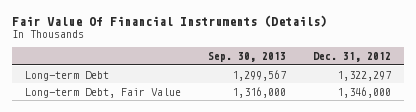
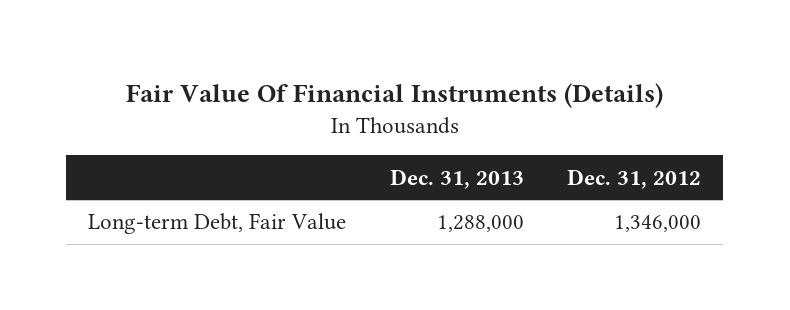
- | Sep. 30, 2013 | Dec. 31, 2012
+ | Dec. 31, 2013 | Dec. 31, 2012
- Long-term Debt | 1,299,567 | 1,322,297

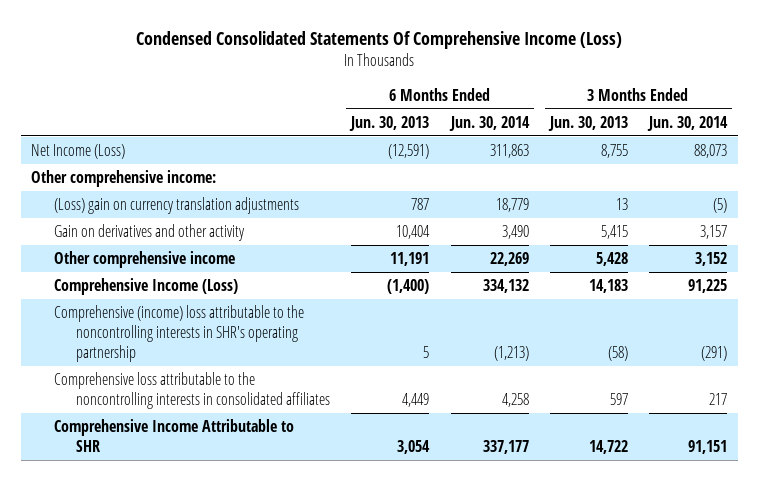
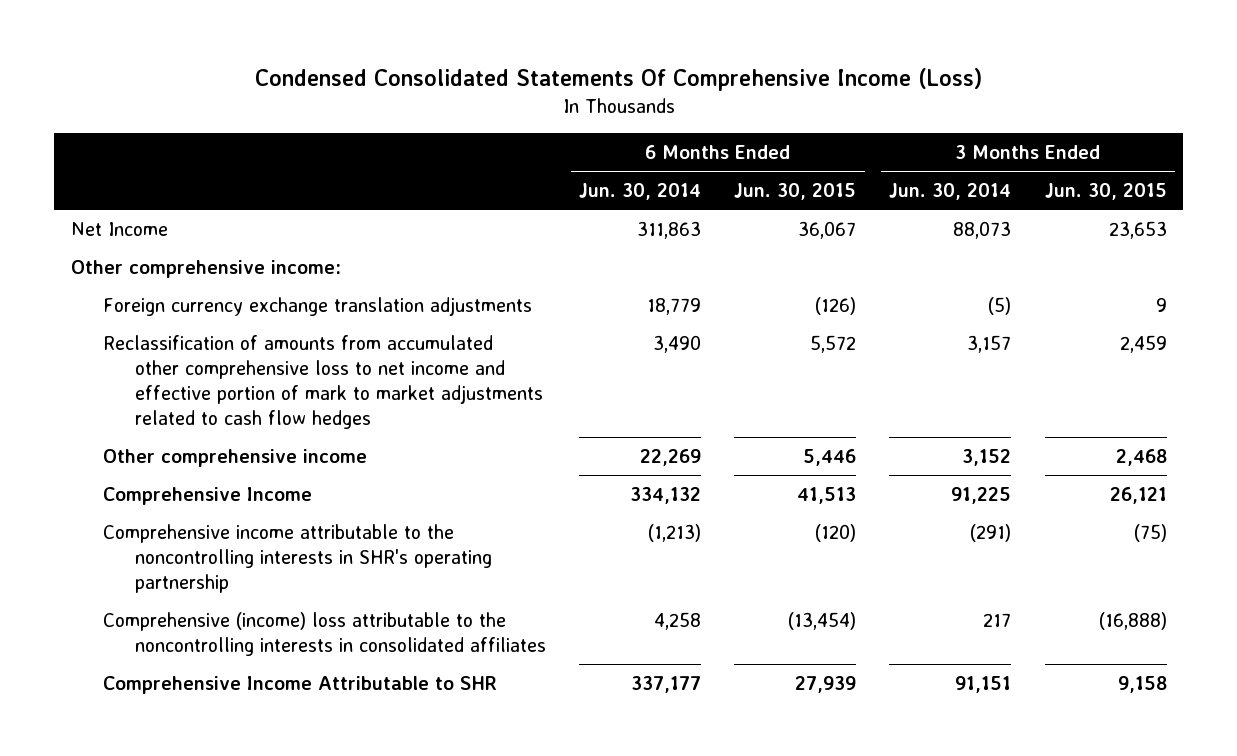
- | 6 Months Ended Jun. 30, 2013 | 6 Months Ended Jun. 30, 2014 | 3 Months Ended Jun. 30, 2013 | 3 Months Ended Jun. 30, 2014
+ | 6 Months Ended Jun. 30, 2014 | 6 Months Ended Jun. 30, 2015 | 3 Months Ended Jun. 30, 2014 | 3 Months Ended Jun. 30, 2015
- Net Income (Loss) | (12,591) | 311,863 | 8,755 | 88,073
+ Net Income | 311,863 | 36,067 | 88,073 | 23,653
- (Loss) gain on currency translation adjustments | 787 | 18,779 | 13 | (5)
- Gain on derivatives and other activity | 10,404 | 3,490 | 5,415 | 3,157
+ Foreign currency exchange translation adjustments | 18,779 | (126) | (5) | 9
+ Reclassification of amounts from accumulated other comprehensive loss to net income and effective portion of mark to market adjustments related to cash flow hedges | 3,490 | 5,572 | 3,157 | 2,459
- Comprehensive Income (Loss) | (1,400) | 334,132 | 14,183 | 91,225
- Comprehensive (income) loss attributable to the noncontrolling interests in SHR's operating partnership | 5 | (1,213) | (58) | (291)
- Comprehensive loss attributable to the noncontrolling interests in consolidated affiliates | 4,449 | 4,258 | 597 | 217
+ Comprehensive Income | 334,132 | 41,513 | 91,225 | 26,121
+ Comprehensive income attributable to the noncontrolling interests in SHR's operating partnership | (1,213) | (120) | (291) | (75)
+ Comprehensive (income) loss attributable to the noncontrolling interests in consolidated affiliates | 4,258 | (13,454) | 217 | (16,888)

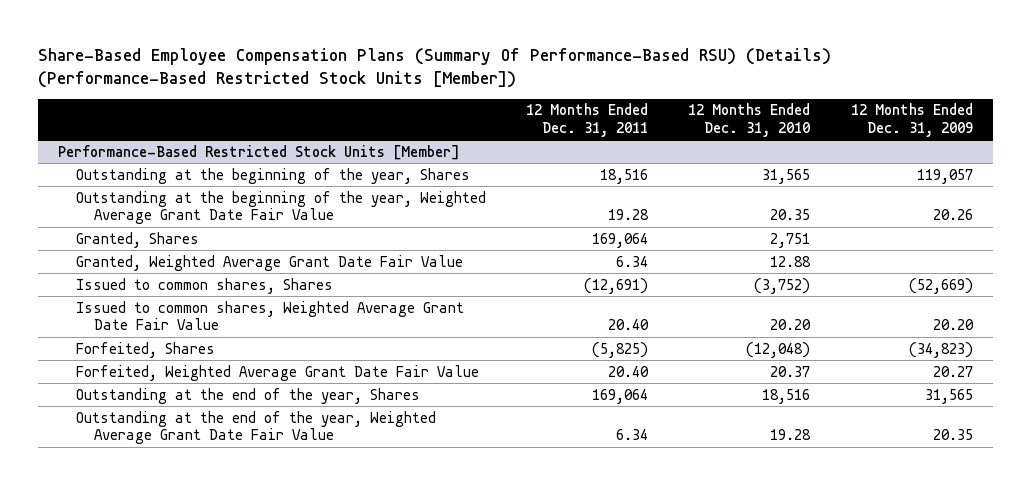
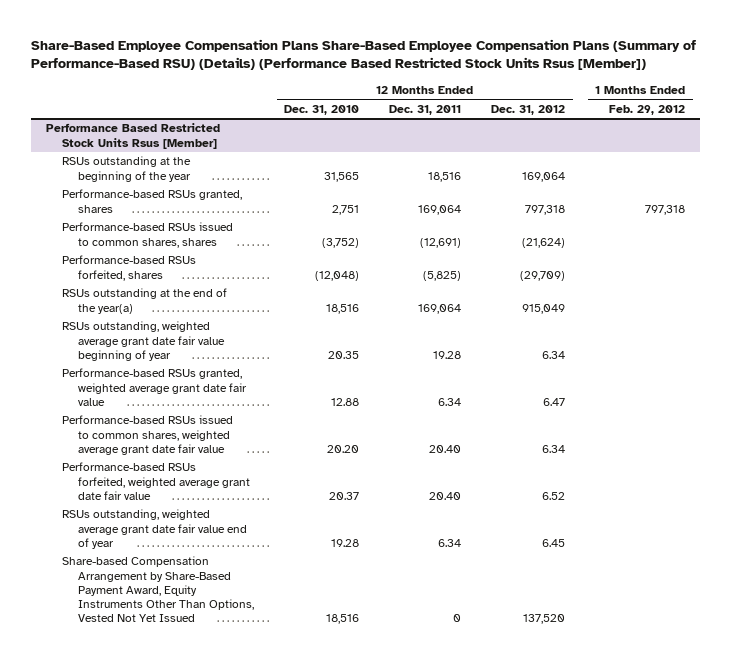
- Share-Based Employee Compensation Plans (Summary Of Performance-Based RSU) (Details) (Performance-Based Restricted Stock Units [Member])
+ Share-Based Employee Compensation Plans Share-Based Employee Compensation Plans (Summary of Performance-Based RSU) (Details) (Performance Based Restricted Stock Units Rsus [Member])
- | 12 Months Ended Dec. 31, 2011 | 12 Months Ended Dec. 31, 2010 | 12 Months Ended Dec. 31, 2009
+ | 12 Months Ended Dec. 31, 2010 | 12 Months Ended Dec. 31, 2011 | 12 Months Ended Dec. 31, 2012 | 1 Months Ended Feb. 29, 2012
- Performance-Based Restricted Stock Units [Member]
- Outstanding at the beginning of the year, Shares | 18,516 | 31,565 | 119,057
- Outstanding at the beginning of the year, Weighted Average Grant Date Fair Value | 19.28 | 20.35 | 20.26
- Granted, Shares | 169,064 | 2,751 |
- Granted, Weighted Average Grant Date Fair Value | 6.34 | 12.88 |
- Issued to common shares, Shares | (12,691) | (3,752) | (52,669)
- Issued to common shares, Weighted Average Grant Date Fair Value | 20.40 | 20.20 | 20.20
- Forfeited, Shares | (5,825) | (12,048) | (34,823)
- Forfeited, Weighted Average Grant Date Fair Value | 20.40 | 20.37 | 20.27
- Outstanding at the end of the year, Shares | 169,064 | 18,516 | 31,565
- Outstanding at the end of the year, Weighted Average Grant Date Fair Value | 6.34 | 19.28 | 20.35
+ Performance Based Restricted Stock Units Rsus [Member]
+ RSUs outstanding at the beginning of the year | 31,565 | 18,516 | 169,064 |
+ Performance-based RSUs granted, shares | 2,751 | 169,064 | 797,318 | 797,318
+ Performance-based RSUs issued to common shares, shares | (3,752) | (12,691) | (21,624) |
+ Performance-based RSUs forfeited, shares | (12,048) | (5,825) | (29,709) |
+ RSUs outstanding at the end of the year(a) | 18,516 | 169,064 | 915,049 |
+ RSUs outstanding, weighted average grant date fair value beginning of year | 20.35 | 19.28 | 6.34 |
+ Performance-based RSUs granted, weighted average grant date fair value | 12.88 | 6.34 | 6.47 |
+ Performance-based RSUs issued to common shares, weighted average grant date fair value | 20.20 | 20.40 | 6.34 |
+ Performance-based RSUs forfeited, weighted average grant date fair value | 20.37 | 20.40 | 6.52 |
+ RSUs outstanding, weighted average grant date fair value end of year | 19.28 | 6.34 | 6.45 |
+ Share-based Compensation Arrangement by Share-Based Payment Award, Equity Instruments Other Than Options, Vested Not Yet Issued | 18,516 | 0 | 137,520 |

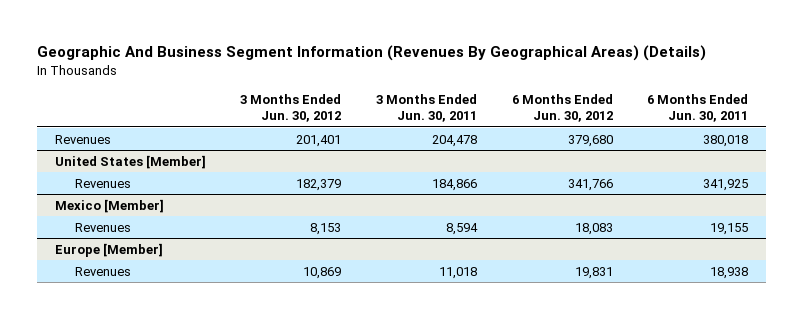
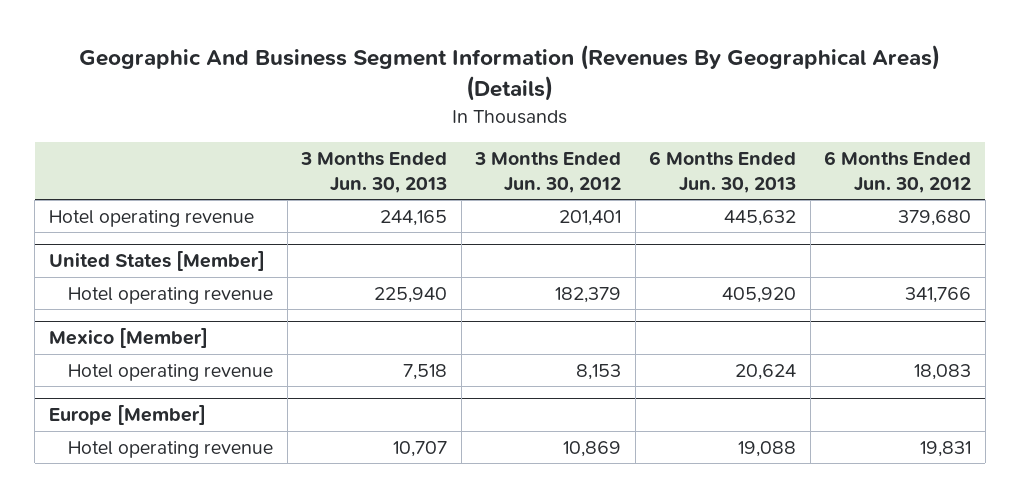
- | 3 Months Ended Jun. 30, 2012 | 3 Months Ended Jun. 30, 2011 | 6 Months Ended Jun. 30, 2012 | 6 Months Ended Jun. 30, 2011
+ | 3 Months Ended Jun. 30, 2013 | 3 Months Ended Jun. 30, 2012 | 6 Months Ended Jun. 30, 2013 | 6 Months Ended Jun. 30, 2012
- Revenues | 201,401 | 204,478 | 379,680 | 380,018
+ Hotel operating revenue | 244,165 | 201,401 | 445,632 | 379,680
@ United States [Member]
- Revenues | 182,379 | 184,866 | 341,766 | 341,925
+ Hotel operating revenue | 225,940 | 182,379 | 405,920 | 341,766
@ Mexico [Member]
- Revenues | 8,153 | 8,594 | 18,083 | 19,155
+ Hotel operating revenue | 7,518 | 8,153 | 20,624 | 18,083
@ Europe [Member]
- Revenues | 10,869 | 11,018 | 19,831 | 18,938
+ Hotel operating revenue | 10,707 | 10,869 | 19,088 | 19,831

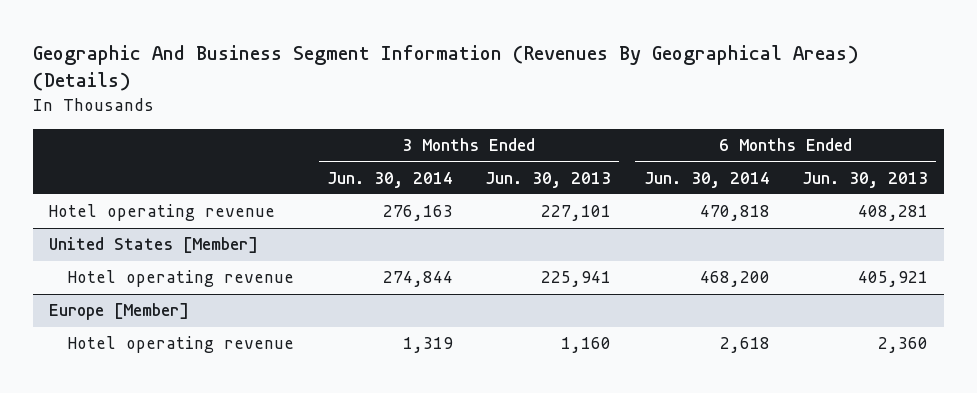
- | 3 Months Ended Jun. 30, 2013 | 3 Months Ended Jun. 30, 2012 | 6 Months Ended Jun. 30, 2013 | 6 Months Ended Jun. 30, 2012
+ | 3 Months Ended Jun. 30, 2014 | 3 Months Ended Jun. 30, 2013 | 6 Months Ended Jun. 30, 2014 | 6 Months Ended Jun. 30, 2013
- Hotel operating revenue | 244,165 | 201,401 | 445,632 | 379,680
+ Hotel operating revenue | 276,163 | 227,101 | 470,818 | 408,281
@ United States [Member]
- Hotel operating revenue | 225,940 | 182,379 | 405,920 | 341,766
- Mexico [Member]
- Hotel operating revenue | 7,518 | 8,153 | 20,624 | 18,083
@ United States [Member]
+ Hotel operating revenue | 274,844 | 225,941 | 468,200 | 405,921
@ Europe [Member]
- Hotel operating revenue | 10,707 | 10,869 | 19,088 | 19,831
+ Hotel operating revenue | 1,319 | 1,160 | 2,618 | 2,360

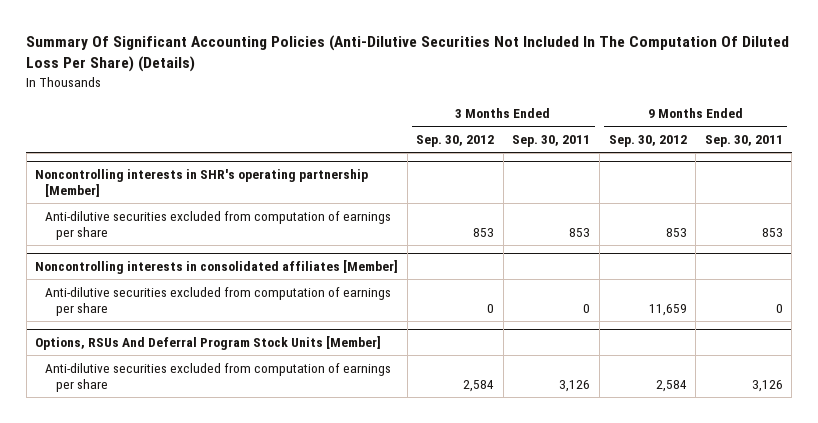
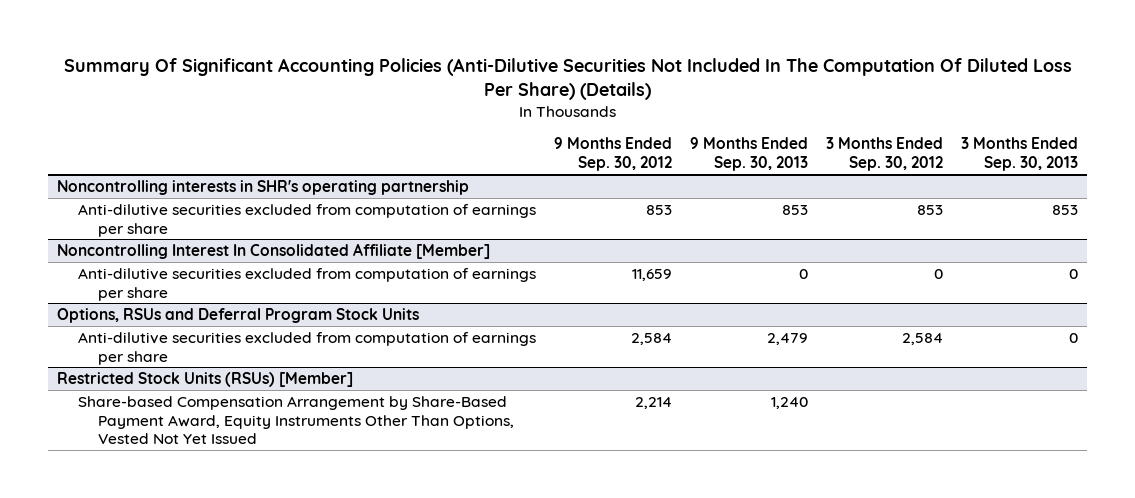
- | 3 Months Ended Sep. 30, 2012 | 3 Months Ended Sep. 30, 2011 | 9 Months Ended Sep. 30, 2012 | 9 Months Ended Sep. 30, 2011
+ | 9 Months Ended Sep. 30, 2012 | 9 Months Ended Sep. 30, 2013 | 3 Months Ended Sep. 30, 2012 | 3 Months Ended Sep. 30, 2013
- Noncontrolling interests in SHR's operating partnership [Member]
+ Noncontrolling interests in SHR's operating partnership
- Noncontrolling interests in consolidated affiliates [Member]
+ Noncontrolling Interest In Consolidated Affiliate [Member]
- Options, RSUs And Deferral Program Stock Units [Member]
+ Options, RSUs and Deferral Program Stock Units
+ Restricted Stock Units (RSUs) [Member]
+ Share-based Compensation Arrangement by Share-Based Payment Award, Equity Instruments Other Than Options, Vested Not Yet Issued | 2,214 | 1,240 | |

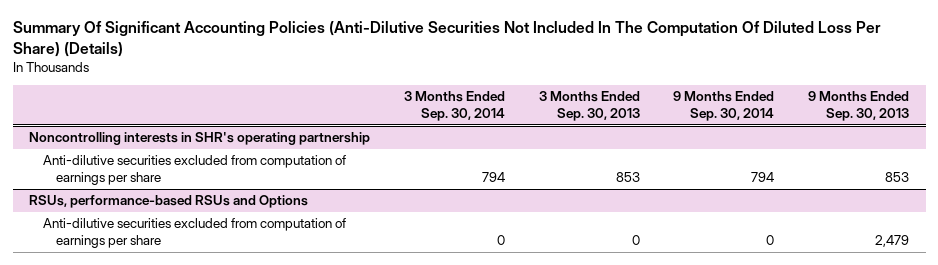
- | 9 Months Ended Sep. 30, 2012 | 9 Months Ended Sep. 30, 2013 | 3 Months Ended Sep. 30, 2012 | 3 Months Ended Sep. 30, 2013
+ | 3 Months Ended Sep. 30, 2014 | 3 Months Ended Sep. 30, 2013 | 9 Months Ended Sep. 30, 2014 | 9 Months Ended Sep. 30, 2013
- Noncontrolling Interest In Consolidated Affiliate [Member]
- Anti-dilutive securities excluded from computation of earnings per share | 11,659 | 0 | 0 | 0
- Options, RSUs and Deferral Program Stock Units
+ RSUs, performance-based RSUs and Options
- Restricted Stock Units (RSUs) [Member]
- Share-based Compensation Arrangement by Share-Based Payment Award, Equity Instruments Other Than Options, Vested Not Yet Issued | 2,214 | 1,240 | |

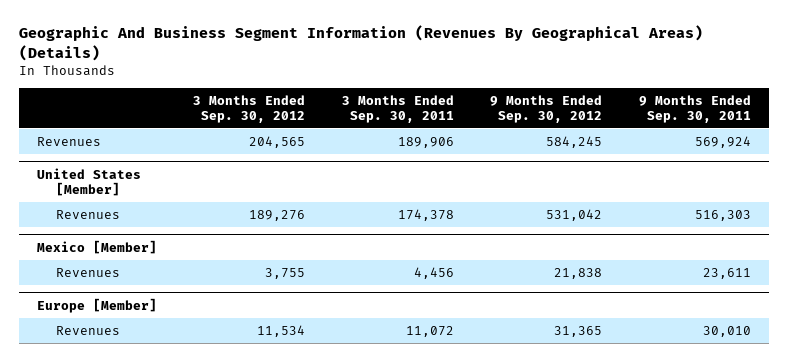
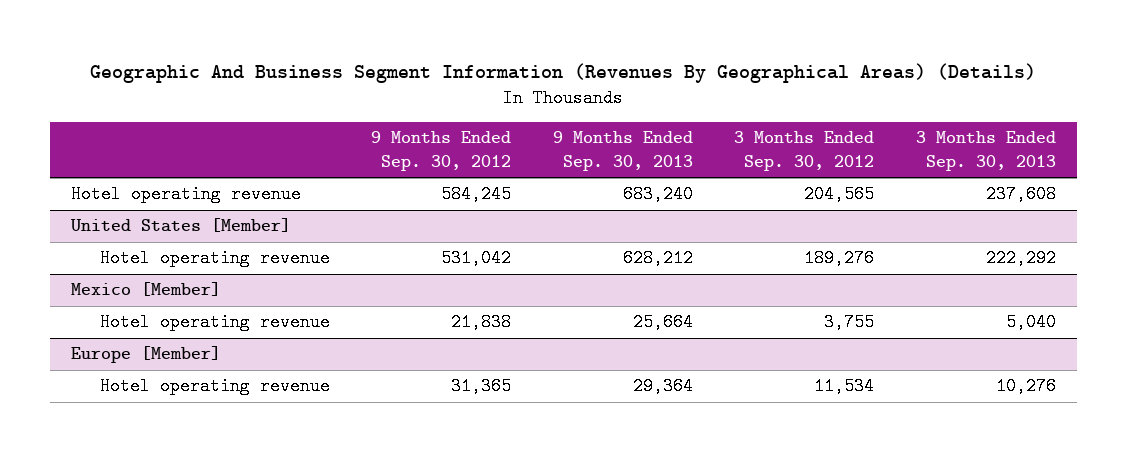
- | 3 Months Ended Sep. 30, 2012 | 3 Months Ended Sep. 30, 2011 | 9 Months Ended Sep. 30, 2012 | 9 Months Ended Sep. 30, 2011
+ | 9 Months Ended Sep. 30, 2012 | 9 Months Ended Sep. 30, 2013 | 3 Months Ended Sep. 30, 2012 | 3 Months Ended Sep. 30, 2013
- Revenues | 204,565 | 189,906 | 584,245 | 569,924
+ Hotel operating revenue | 584,245 | 683,240 | 204,565 | 237,608
@ United States [Member]
- Revenues | 189,276 | 174,378 | 531,042 | 516,303
+ Hotel operating revenue | 531,042 | 628,212 | 189,276 | 222,292
@ Mexico [Member]
- Revenues | 3,755 | 4,456 | 21,838 | 23,611
+ Hotel operating revenue | 21,838 | 25,664 | 3,755 | 5,040
@ Europe [Member]
- Revenues | 11,534 | 11,072 | 31,365 | 30,010
+ Hotel operating revenue | 31,365 | 29,364 | 11,534 | 10,276

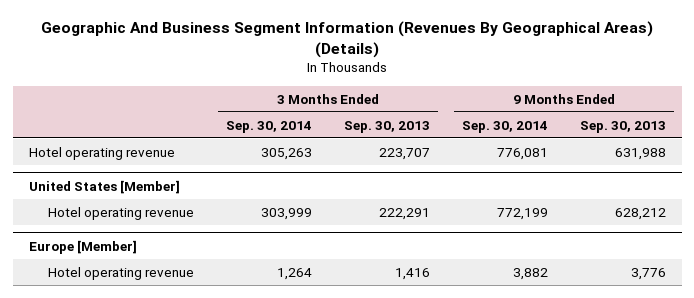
- | 9 Months Ended Sep. 30, 2012 | 9 Months Ended Sep. 30, 2013 | 3 Months Ended Sep. 30, 2012 | 3 Months Ended Sep. 30, 2013
+ | 3 Months Ended Sep. 30, 2014 | 3 Months Ended Sep. 30, 2013 | 9 Months Ended Sep. 30, 2014 | 9 Months Ended Sep. 30, 2013
- Hotel operating revenue | 584,245 | 683,240 | 204,565 | 237,608
+ Hotel operating revenue | 305,263 | 223,707 | 776,081 | 631,988
@ United States [Member]
- Hotel operating revenue | 531,042 | 628,212 | 189,276 | 222,292
- Mexico [Member]
- Hotel operating revenue | 21,838 | 25,664 | 3,755 | 5,040
@ United States [Member]
+ Hotel operating revenue | 303,999 | 222,291 | 772,199 | 628,212
@ Europe [Member]
- Hotel operating revenue | 31,365 | 29,364 | 11,534 | 10,276
+ Hotel operating revenue | 1,264 | 1,416 | 3,882 | 3,776

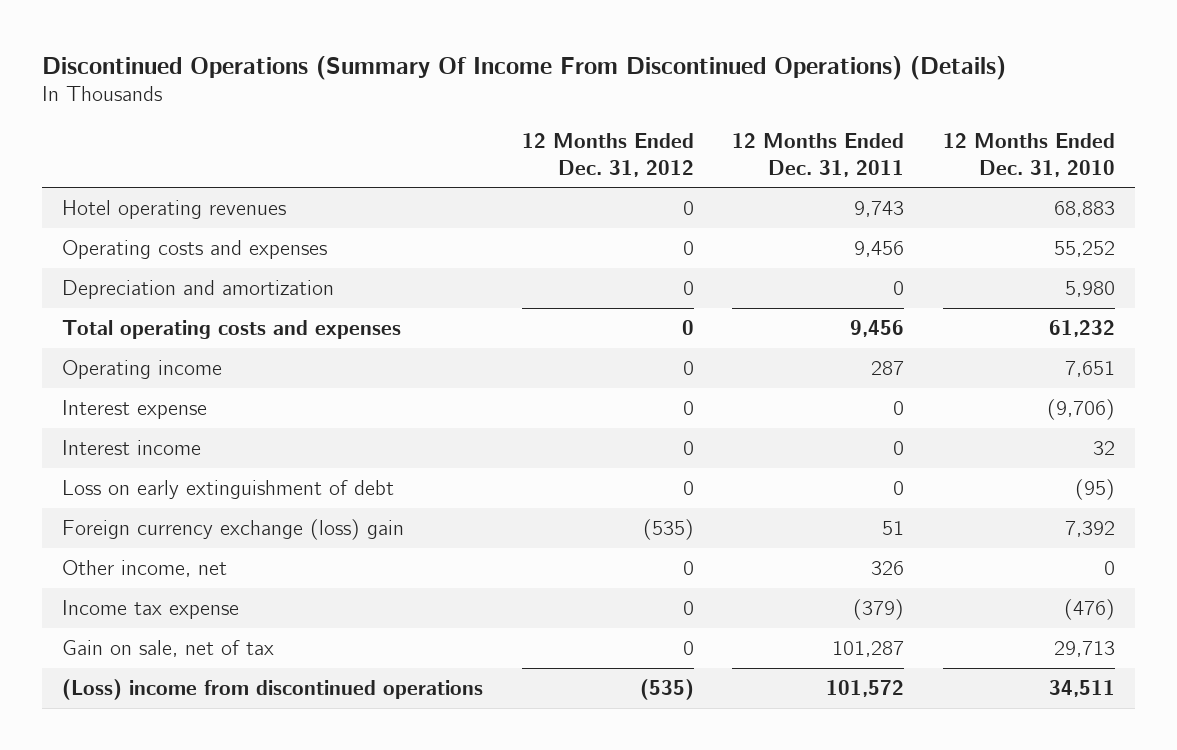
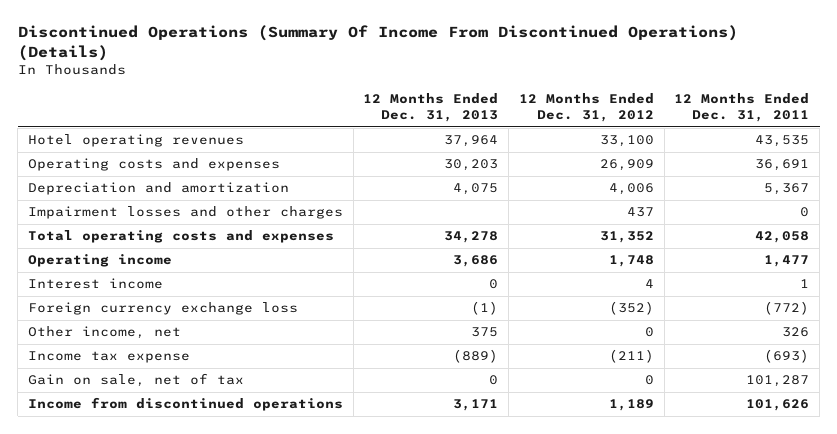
- | 12 Months Ended Dec. 31, 2012 | 12 Months Ended Dec. 31, 2011 | 12 Months Ended Dec. 31, 2010
+ | 12 Months Ended Dec. 31, 2013 | 12 Months Ended Dec. 31, 2012 | 12 Months Ended Dec. 31, 2011
- Hotel operating revenues | 0 | 9,743 | 68,883
- Operating costs and expenses | 0 | 9,456 | 55,252
- Depreciation and amortization | 0 | 0 | 5,980
- Total operating costs and expenses | 0 | 9,456 | 61,232
- Operating income | 0 | 287 | 7,651
- Interest expense | 0 | 0 | (9,706)
- Interest income | 0 | 0 | 32
- Loss on early extinguishment of debt | 0 | 0 | (95)
- Foreign currency exchange (loss) gain | (535) | 51 | 7,392
+ Hotel operating revenues | 37,964 | 33,100 | 43,535
+ Operating costs and expenses | 30,203 | 26,909 | 36,691
+ Depreciation and amortization | 4,075 | 4,006 | 5,367
+ Impairment losses and other charges | | 437 | 0
+ Total operating costs and expenses | 34,278 | 31,352 | 42,058
+ Operating income | 3,686 | 1,748 | 1,477
+ Interest income | 0 | 4 | 1
+ Foreign currency exchange loss | (1) | (352) | (772)
- Income tax expense | 0 | (379) | (476)
+ Income tax expense | (889) | (211) | (693)
- (Loss) income from discontinued operations | (535) | 101,572 | 34,511
+ Income from discontinued operations | 3,171 | 1,189 | 101,626

